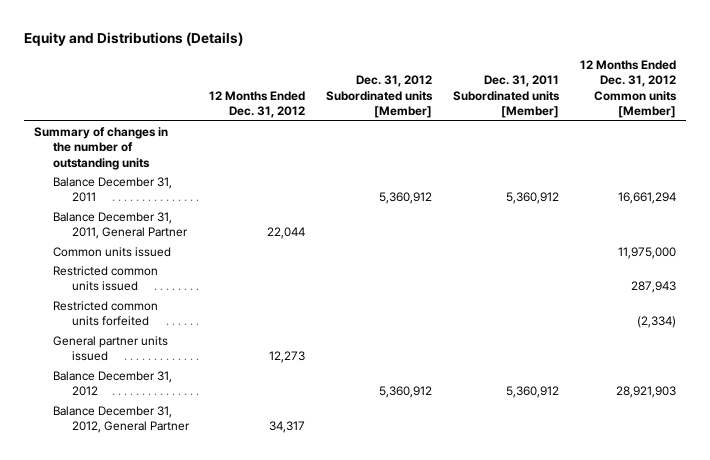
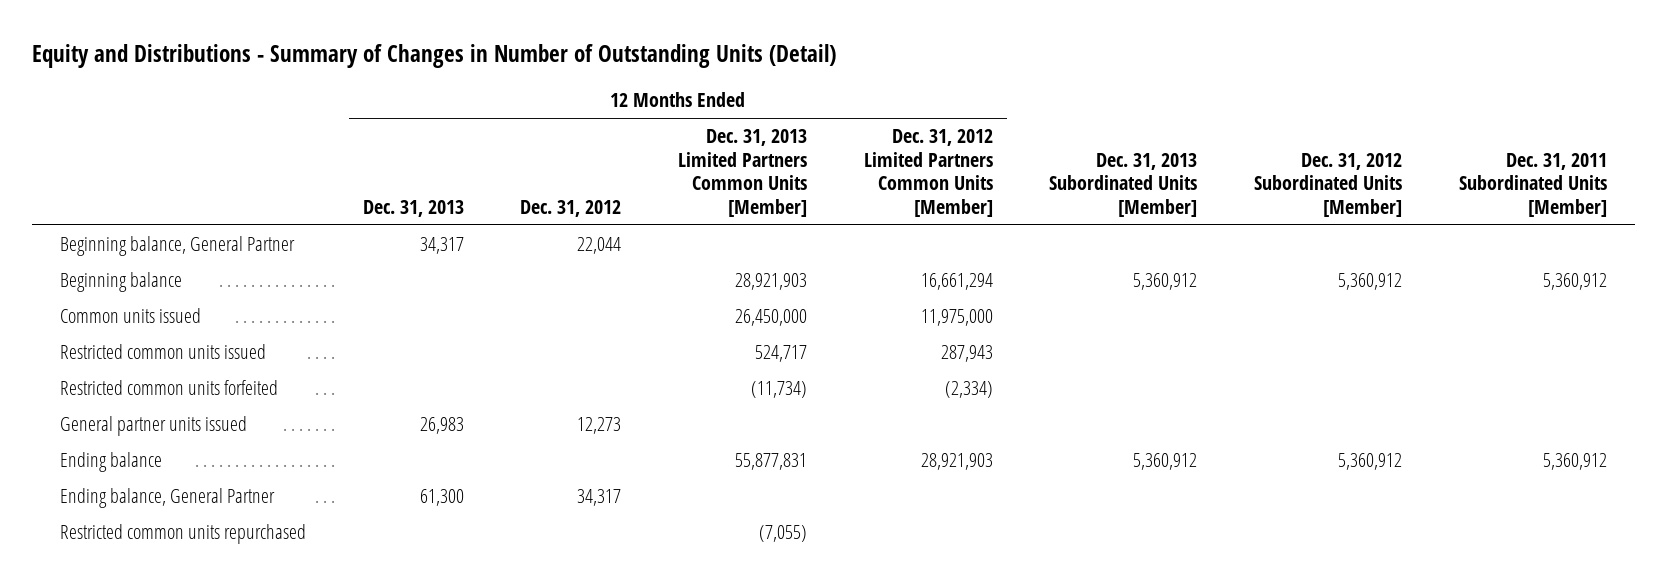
- Equity and Distributions (Details)
+ Equity and Distributions - Summary of Changes in Number of Outstanding Units (Detail)
- | 12 Months Ended Dec. 31, 2012 | Dec. 31, 2012 Subordinated units [Member] | Dec. 31, 2011 Subordinated units [Member] | 12 Months Ended Dec. 31, 2012 Common units [Member]
+ | 12 Months Ended Dec. 31, 2013 | 12 Months Ended Dec. 31, 2012 | 12 Months Ended Dec. 31, 2013 Limited Partners Common Units [Member] | 12 Months Ended Dec. 31, 2012 Limited Partners Common Units [Member] | Dec. 31, 2013 Subordinated Units [Member] | Dec. 31, 2012 Subordinated Units [Member] | Dec. 31, 2011 Subordinated Units [Member]
- Summary of changes in the number of outstanding units
- Balance December 31, 2011 | | 5,360,912 | 5,360,912 | 16,661,294
- Balance December 31, 2011, General Partner | 22,044 | | |
+ Beginning balance, General Partner | 34,317 | 22,044 | | | | |
+ Beginning balance | | | 28,921,903 | 16,661,294 | 5,360,912 | 5,360,912 | 5,360,912
- Balance December 31, 2012 | | 5,360,912 | 5,360,912 | 28,921,903
- Balance December 31, 2012, General Partner | 34,317 | | |
+ Ending balance | | | 55,877,831 | 28,921,903 | 5,360,912 | 5,360,912 | 5,360,912
+ Ending balance, General Partner | 61,300 | 34,317 | | | | |
+ Restricted common units repurchased | | | (7,055) | | | |

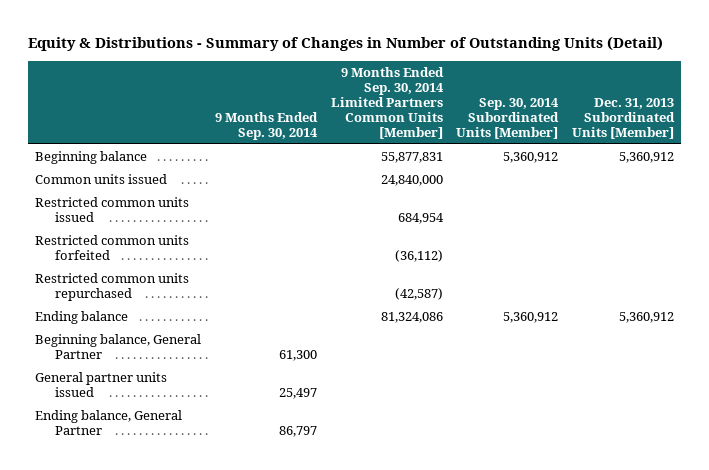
- Equity and Distributions - Summary of Changes in Number of Outstanding Units (Detail)
+ Equity & Distributions - Summary of Changes in Number of Outstanding Units (Detail)
- | 12 Months Ended Dec. 31, 2013 | 12 Months Ended Dec. 31, 2012 | 12 Months Ended Dec. 31, 2013 Limited Partners Common Units [Member] | 12 Months Ended Dec. 31, 2012 Limited Partners Common Units [Member] | Dec. 31, 2013 Subordinated Units [Member] | Dec. 31, 2012 Subordinated Units [Member] | Dec. 31, 2011 Subordinated Units [Member]
+ | 9 Months Ended Sep. 30, 2014 | 9 Months Ended Sep. 30, 2014 Limited Partners Common Units [Member] | Sep. 30, 2014 Subordinated Units [Member] | Dec. 31, 2013 Subordinated Units [Member]
moved up: Restricted common units repurchased | | (42,587) | |
moved down: Beginning balance, General Partner | 61,300 | | |
moved down: General partner units issued | 25,497 | | |

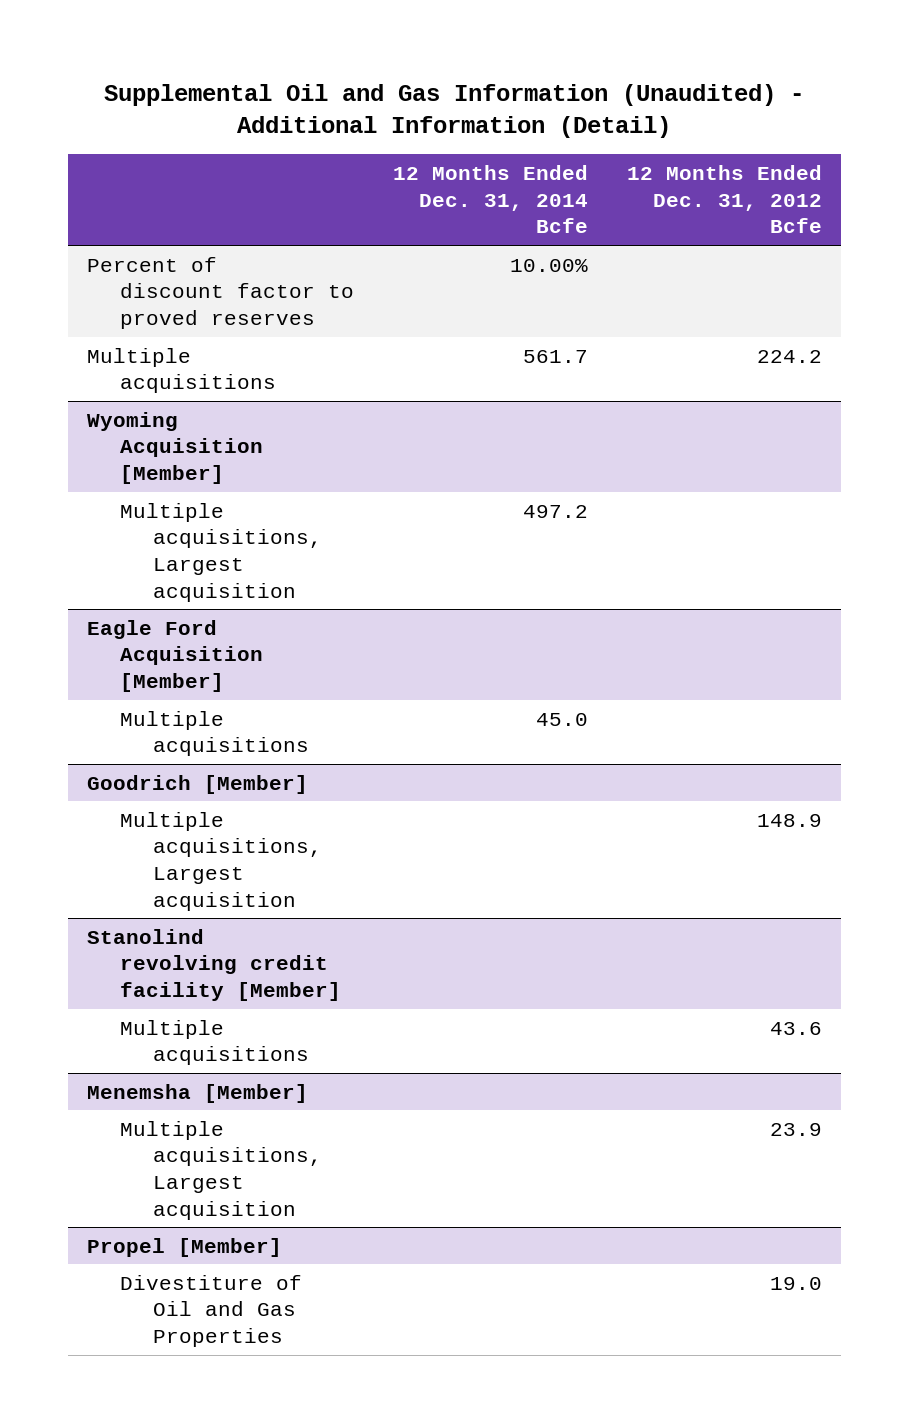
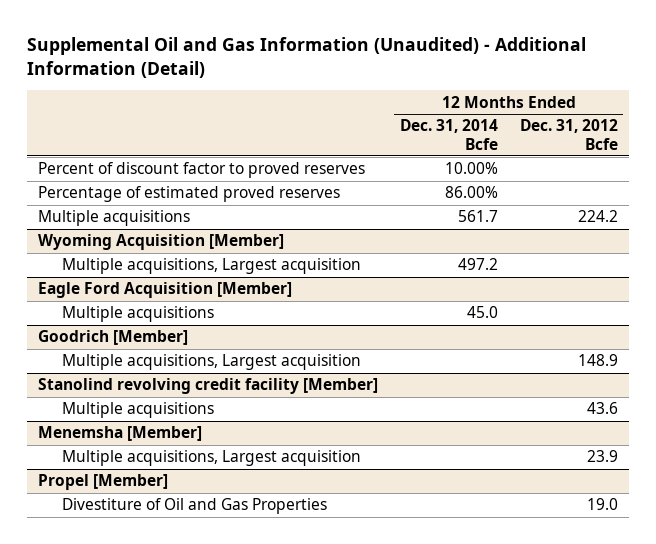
+ Percentage of estimated proved reserves | 86.00% |

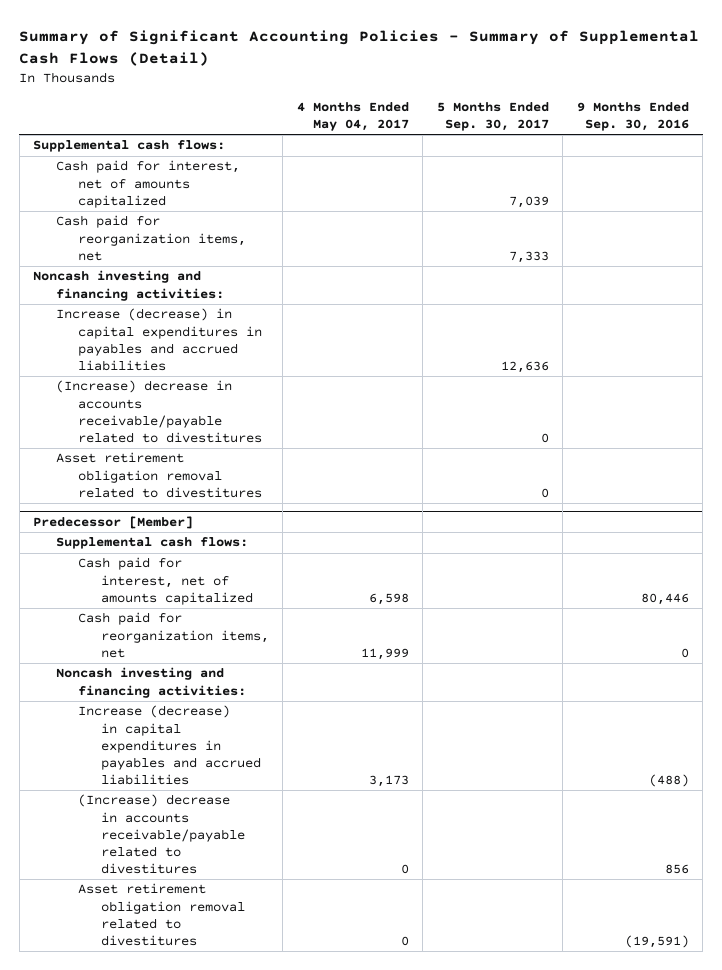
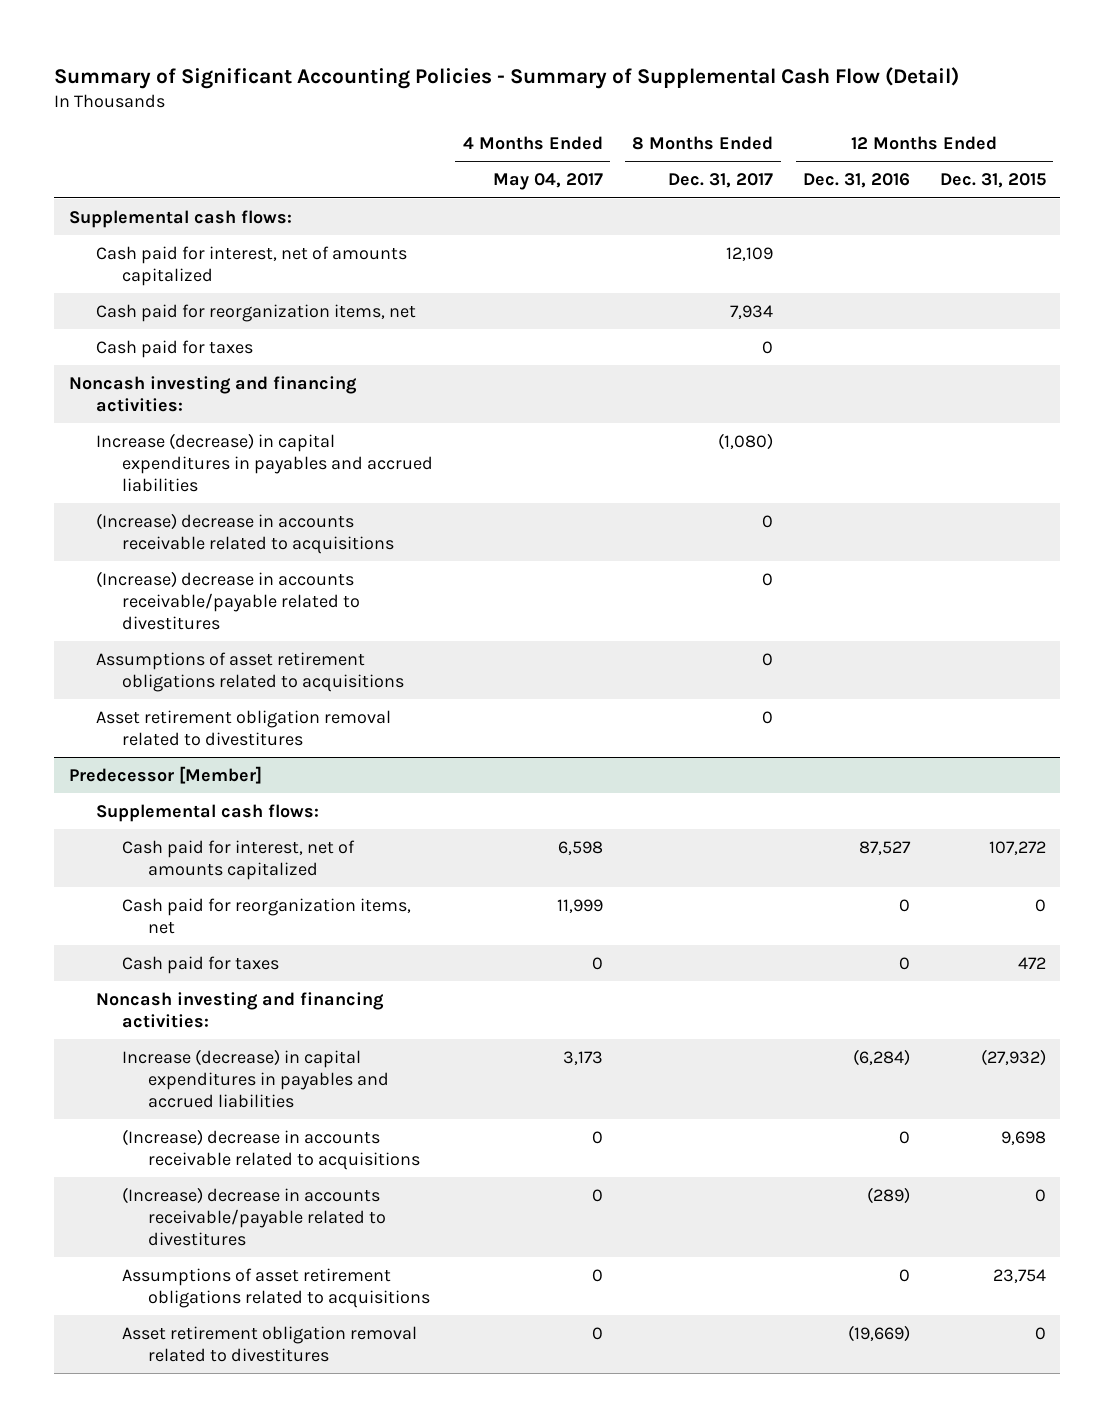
- Summary of Significant Accounting Policies - Summary of Supplemental Cash Flows (Detail)
+ Summary of Significant Accounting Policies - Summary of Supplemental Cash Flow (Detail)
- | 4 Months Ended May 04, 2017 | 5 Months Ended Sep. 30, 2017 | 9 Months Ended Sep. 30, 2016
+ | 4 Months Ended May 04, 2017 | 8 Months Ended Dec. 31, 2017 | 12 Months Ended Dec. 31, 2016 | 12 Months Ended Dec. 31, 2015
+ Cash paid for taxes | | 0 | |
+ (Increase) decrease in accounts receivable related to acquisitions | | 0 | |
+ Assumptions of asset retirement obligations related to acquisitions | | 0 | |
@ Predecessor [Member]
+ Cash paid for taxes | 0 | | 0 | 472
+ (Increase) decrease in accounts receivable related to acquisitions | 0 | | 0 | 9,698
+ Assumptions of asset retirement obligations related to acquisitions | 0 | | 0 | 23,754

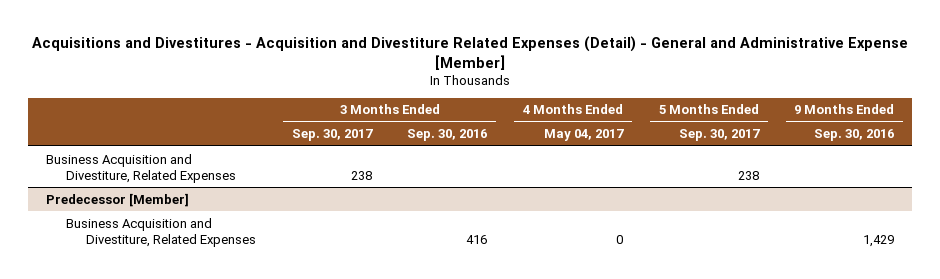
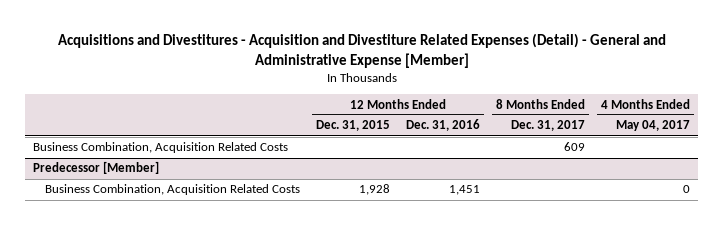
- | 3 Months Ended Sep. 30, 2017 | 3 Months Ended Sep. 30, 2016 | 4 Months Ended May 04, 2017 | 5 Months Ended Sep. 30, 2017 | 9 Months Ended Sep. 30, 2016
+ | 12 Months Ended Dec. 31, 2015 | 12 Months Ended Dec. 31, 2016 | 8 Months Ended Dec. 31, 2017 | 4 Months Ended May 04, 2017
- Business Acquisition and Divestiture, Related Expenses | 238 | | | 238 |
+ Business Combination, Acquisition Related Costs | | | 609 |
@ Predecessor [Member]
- Business Acquisition and Divestiture, Related Expenses | | 416 | 0 | | 1,429
+ Business Combination, Acquisition Related Costs | 1,928 | 1,451 | | 0

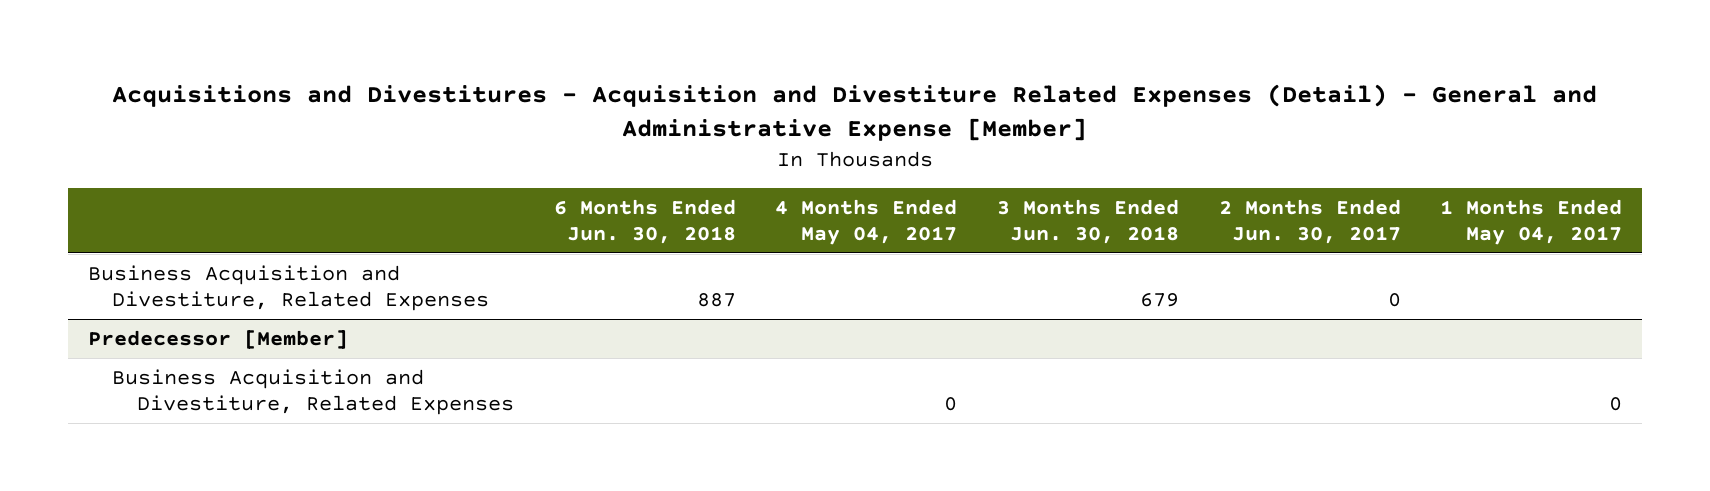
- | 12 Months Ended Dec. 31, 2015 | 12 Months Ended Dec. 31, 2016 | 8 Months Ended Dec. 31, 2017 | 4 Months Ended May 04, 2017
+ | 6 Months Ended Jun. 30, 2018 | 4 Months Ended May 04, 2017 | 3 Months Ended Jun. 30, 2018 | 2 Months Ended Jun. 30, 2017 | 1 Months Ended May 04, 2017
- Business Combination, Acquisition Related Costs | | | 609 |
+ Business Acquisition and Divestiture, Related Expenses | 887 | | 679 | 0 |
@ Predecessor [Member]
- Business Combination, Acquisition Related Costs | 1,928 | 1,451 | | 0
+ Business Acquisition and Divestiture, Related Expenses | | 0 | | | 0

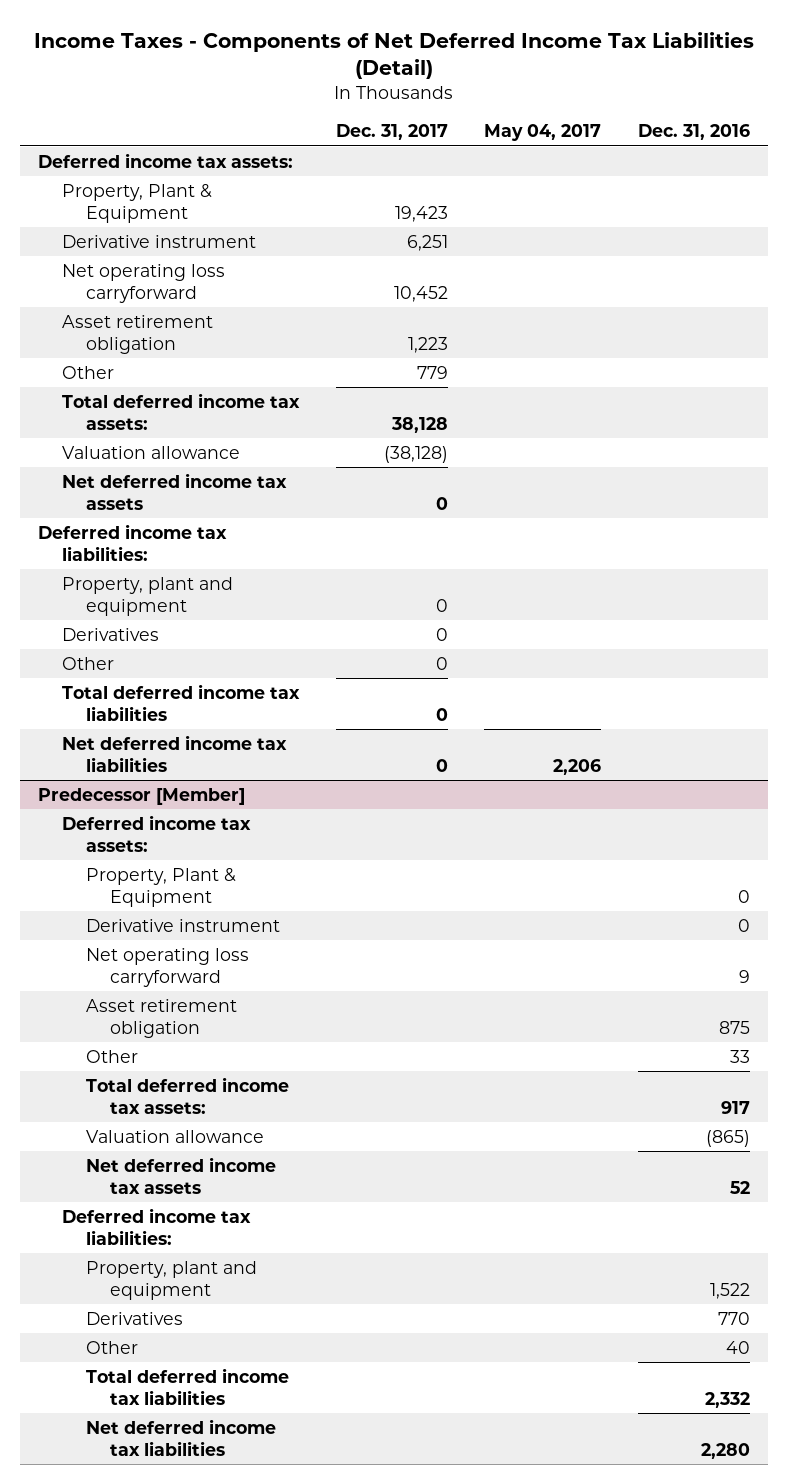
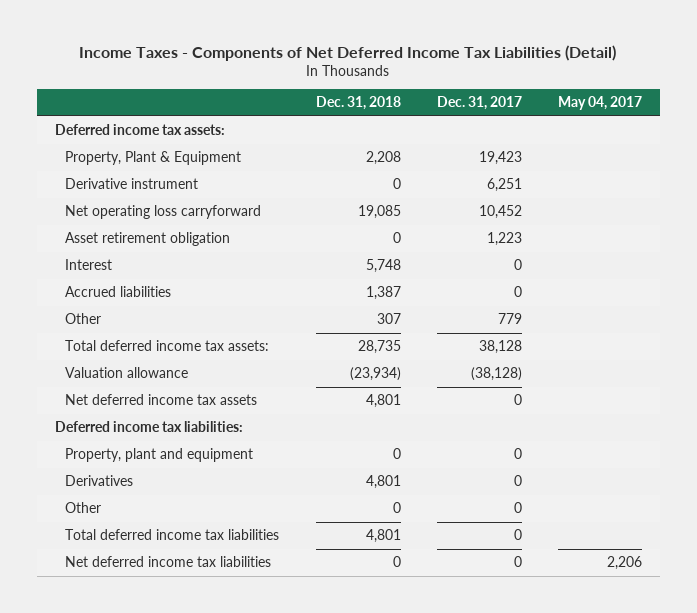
- | Dec. 31, 2017 | May 04, 2017 | Dec. 31, 2016
+ | Dec. 31, 2018 | Dec. 31, 2017 | May 04, 2017
+ Interest | 5,748 | 0 |
+ Accrued liabilities | 1,387 | 0 |
- Predecessor [Member]
- Deferred income tax assets:
- Property, Plant & Equipment | | | 0
- Derivative instrument | | | 0
- Net operating loss carryforward | | | 9
- Asset retirement obligation | | | 875
- Other | | | 33
- Total deferred income tax assets: | | | 917
- Valuation allowance | | | (865)
- Net deferred income tax assets | | | 52
- Deferred income tax liabilities:
- Property, plant and equipment | | | 1,522
- Derivatives | | | 770
- Other | | | 40
- Total deferred income tax liabilities | | | 2,332
- Net deferred income tax liabilities | | | 2,280

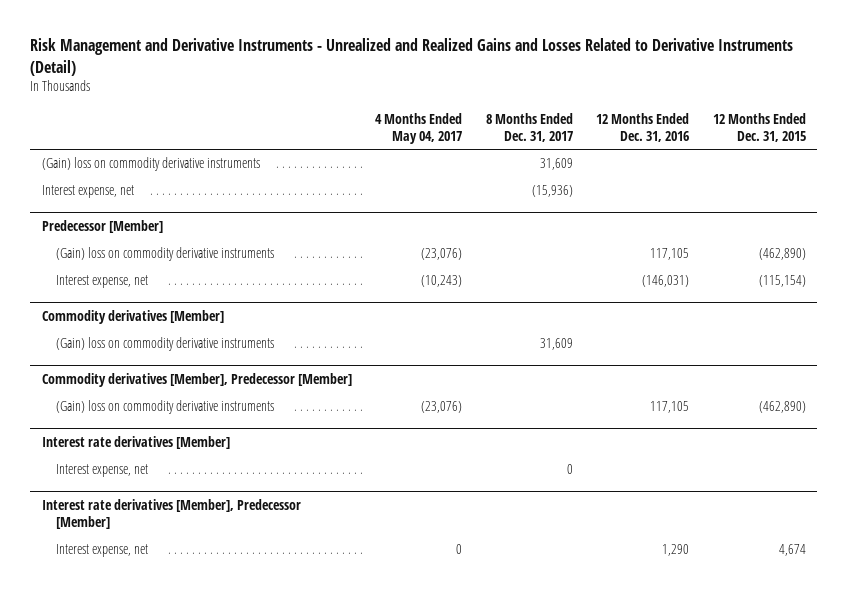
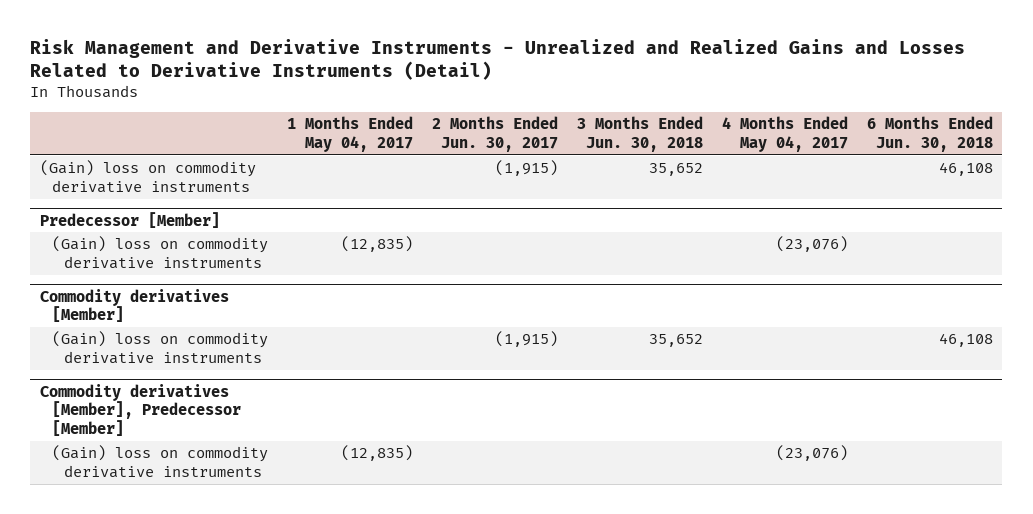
- | 4 Months Ended May 04, 2017 | 8 Months Ended Dec. 31, 2017 | 12 Months Ended Dec. 31, 2016 | 12 Months Ended Dec. 31, 2015
+ | 1 Months Ended May 04, 2017 | 2 Months Ended Jun. 30, 2017 | 3 Months Ended Jun. 30, 2018 | 4 Months Ended May 04, 2017 | 6 Months Ended Jun. 30, 2018
- Interest expense, net | | (15,936) | |
@ Predecessor [Member]
- Interest expense, net | (10,243) | | (146,031) | (115,154)
- Interest rate derivatives [Member]
- Interest expense, net | | 0 | |
- Interest rate derivatives [Member], Predecessor [Member]
- Interest expense, net | 0 | | 1,290 | 4,674

